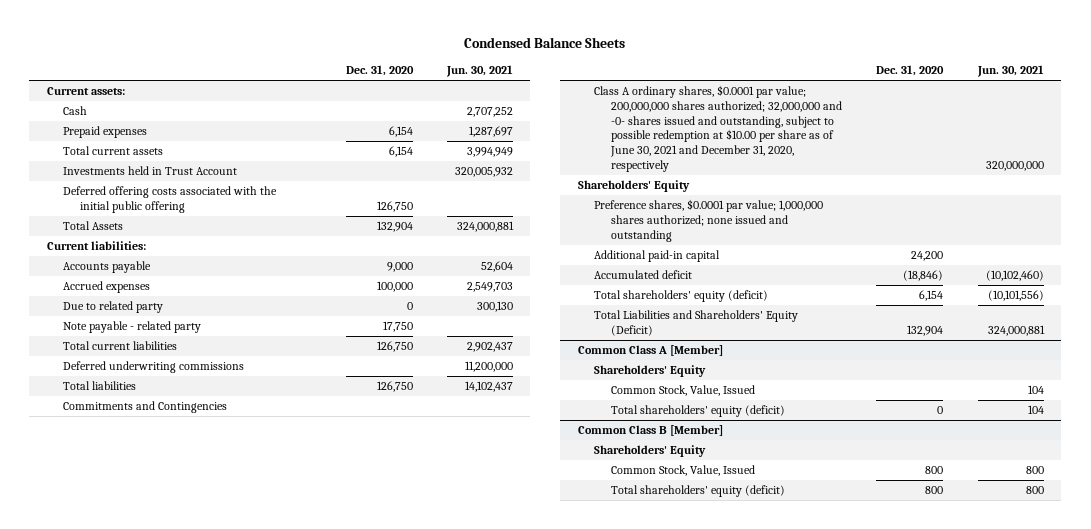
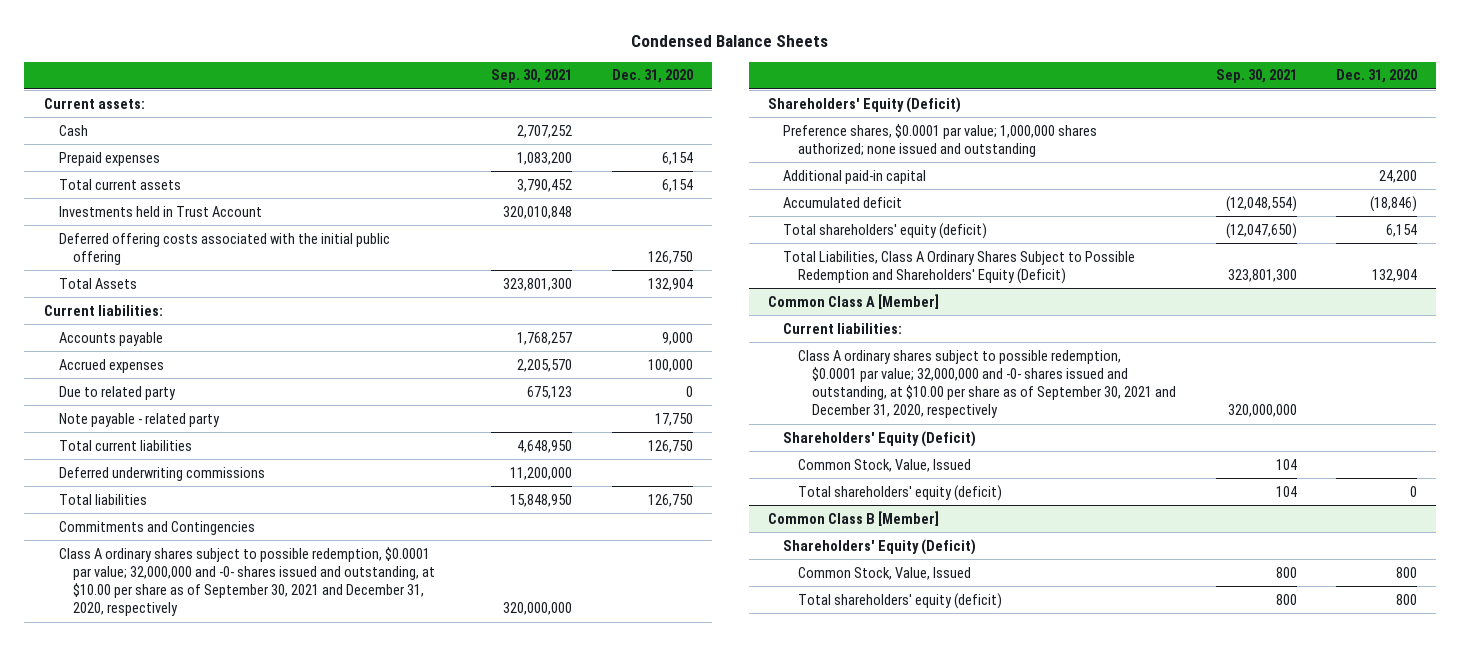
- | Dec. 31, 2020 | Jun. 30, 2021
+ | Sep. 30, 2021 | Dec. 31, 2020
- Class A ordinary shares, $0.0001 par value; 200,000,000 shares authorized; 32,000,000 and -0- shares issued and outstanding, subject to possible redemption at $10.00 per share as of June 30, 2021 and December 31, 2020, respectively | | 320,000,000
- Shareholders' Equity
+ Class A ordinary shares subject to possible redemption, $0.0001 par value; 32,000,000 and -0- shares issued and outstanding, at $10.00 per share as of September 30, 2021 and December 31, 2020, respectively | 320,000,000 |
+ Shareholders' Equity (Deficit)
- Total Liabilities and Shareholders' Equity (Deficit) | 132,904 | 324,000,881
+ Total Liabilities, Class A Ordinary Shares Subject to Possible Redemption and Shareholders' Equity (Deficit) | 323,801,300 | 132,904
@ Common Class A [Member]
- Shareholders' Equity
+ Current liabilities:
+ Class A ordinary shares subject to possible redemption, $0.0001 par value; 32,000,000 and -0- shares issued and outstanding, at $10.00 per share as of September 30, 2021 and December 31, 2020, respectively | 320,000,000 |
+ Shareholders' Equity (Deficit)
@ Common Class B [Member]
- Shareholders' Equity
+ Shareholders' Equity (Deficit)

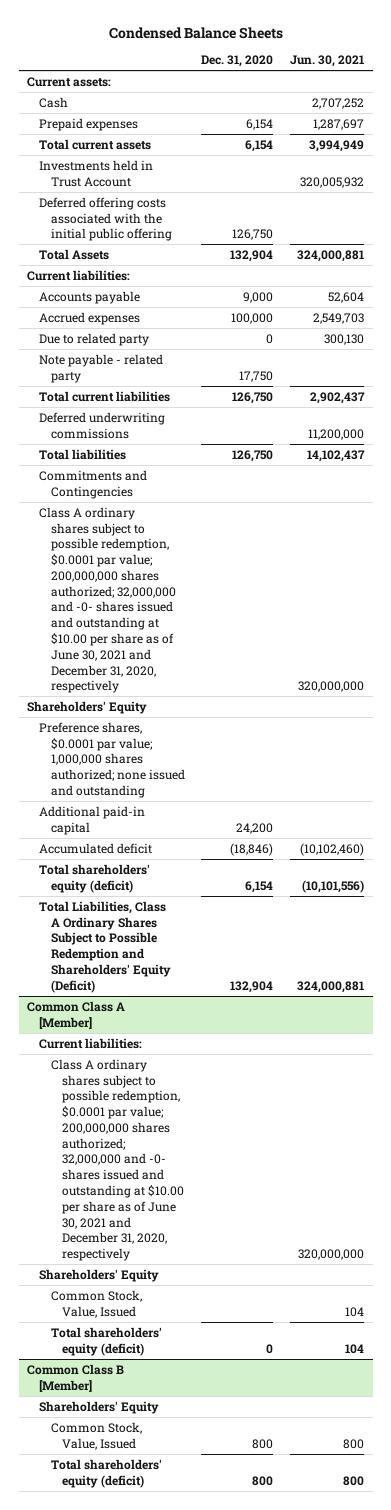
- | Sep. 30, 2021 | Dec. 31, 2020
+ | Dec. 31, 2020 | Jun. 30, 2021
- Class A ordinary shares subject to possible redemption, $0.0001 par value; 32,000,000 and -0- shares issued and outstanding, at $10.00 per share as of September 30, 2021 and December 31, 2020, respectively | 320,000,000 |
- Shareholders' Equity (Deficit)
+ Class A ordinary shares subject to possible redemption, $0.0001 par value; 200,000,000 shares authorized; 32,000,000 and -0- shares issued and outstanding at $10.00 per share as of June 30, 2021 and December 31, 2020, respectively | | 320,000,000
+ Shareholders' Equity
@ Common Class A [Member]
- Class A ordinary shares subject to possible redemption, $0.0001 par value; 32,000,000 and -0- shares issued and outstanding, at $10.00 per share as of September 30, 2021 and December 31, 2020, respectively | 320,000,000 |
- Shareholders' Equity (Deficit)
+ Class A ordinary shares subject to possible redemption, $0.0001 par value; 200,000,000 shares authorized; 32,000,000 and -0- shares issued and outstanding at $10.00 per share as of June 30, 2021 and December 31, 2020, respectively | | 320,000,000
+ Shareholders' Equity
@ Common Class B [Member]
- Shareholders' Equity (Deficit)
+ Shareholders' Equity

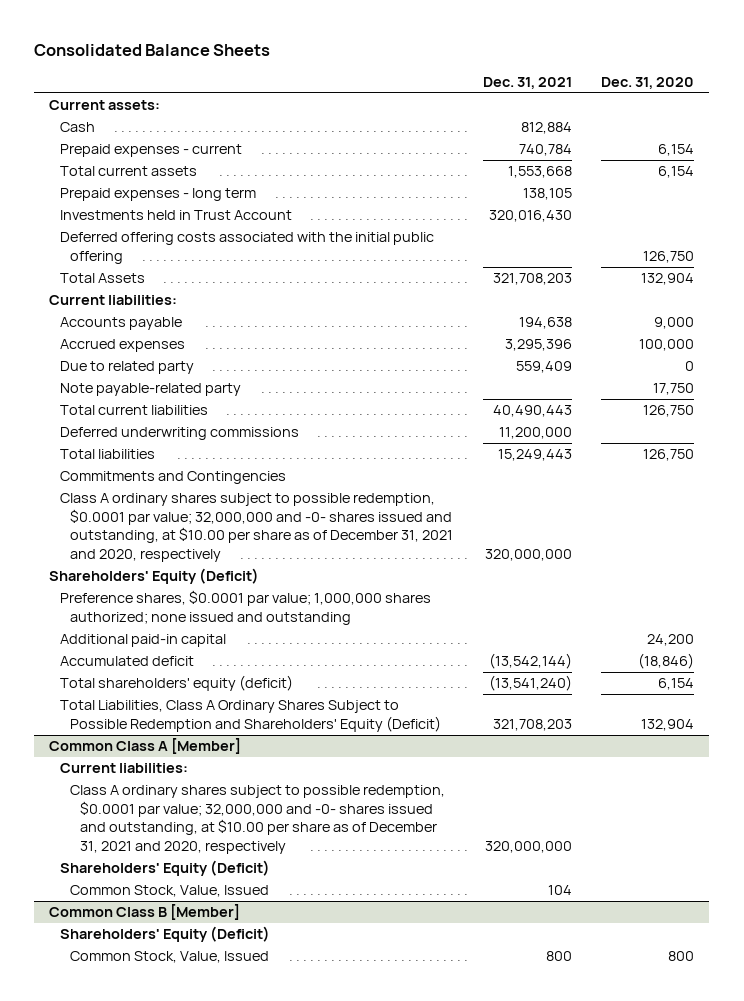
- Condensed Balance Sheets
+ Consolidated Balance Sheets
- | Dec. 31, 2020 | Jun. 30, 2021
+ | Dec. 31, 2021 | Dec. 31, 2020
- Prepaid expenses | 6,154 | 1,287,697
+ Prepaid expenses - current | 740,784 | 6,154
+ Prepaid expenses - long term | 138,105 |
- Note payable - related party | 17,750 |
+ Note payable-related party | | 17,750
- Class A ordinary shares subject to possible redemption, $0.0001 par value; 200,000,000 shares authorized; 32,000,000 and -0- shares issued and outstanding at $10.00 per share as of June 30, 2021 and December 31, 2020, respectively | | 320,000,000
- Shareholders' Equity
+ Class A ordinary shares subject to possible redemption, $0.0001 par value; 32,000,000 and -0- shares issued and outstanding, at $10.00 per share as of December 31, 2021 and 2020, respectively | 320,000,000 |
+ Shareholders' Equity (Deficit)
@ Common Class A [Member]
- Class A ordinary shares subject to possible redemption, $0.0001 par value; 200,000,000 shares authorized; 32,000,000 and -0- shares issued and outstanding at $10.00 per share as of June 30, 2021 and December 31, 2020, respectively | | 320,000,000
- Shareholders' Equity
+ Class A ordinary shares subject to possible redemption, $0.0001 par value; 32,000,000 and -0- shares issued and outstanding, at $10.00 per share as of December 31, 2021 and 2020, respectively | 320,000,000 |
+ Shareholders' Equity (Deficit)
- Total shareholders' equity (deficit) | 0 | 104
@ Common Class B [Member]
- Shareholders' Equity
+ Shareholders' Equity (Deficit)
- Total shareholders' equity (deficit) | 800 | 800

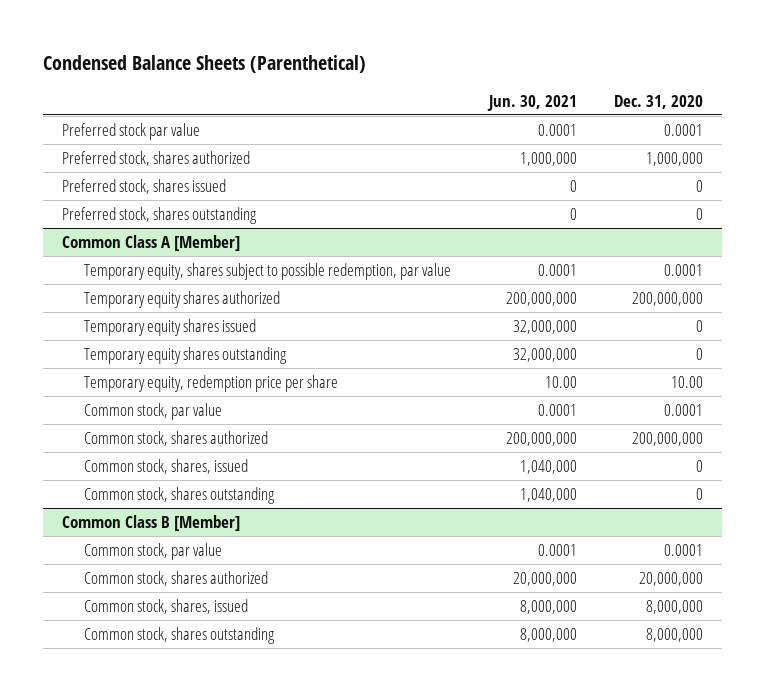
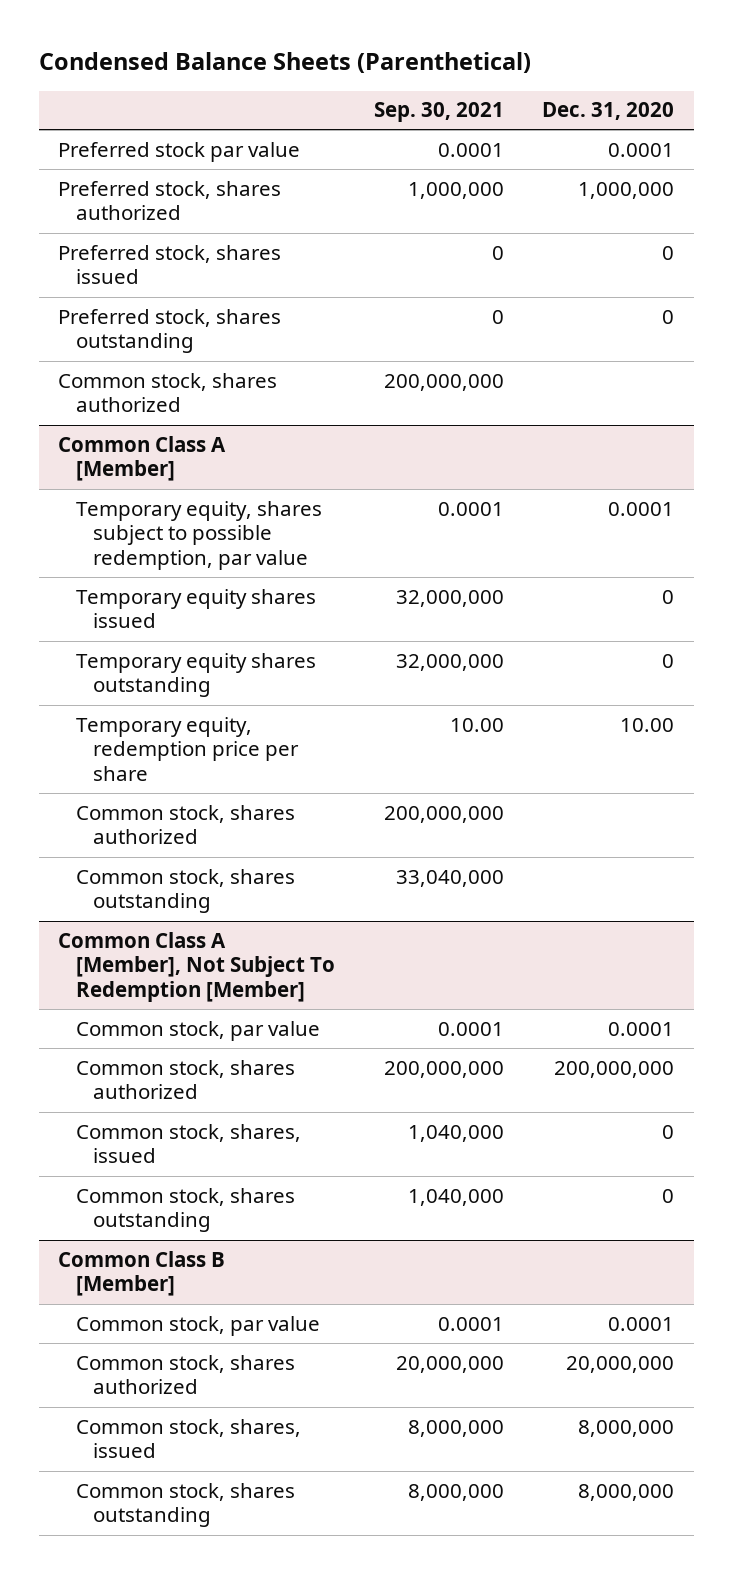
- | Jun. 30, 2021 | Dec. 31, 2020
+ | Sep. 30, 2021 | Dec. 31, 2020
+ Common stock, shares authorized | 200,000,000 |
@ Common Class A [Member]
- Temporary equity shares authorized | 200,000,000 | 200,000,000
+ Common stock, shares authorized | 200,000,000 |
+ Common stock, shares outstanding | 33,040,000 |
+ Common Class A [Member], Not Subject To Redemption [Member]

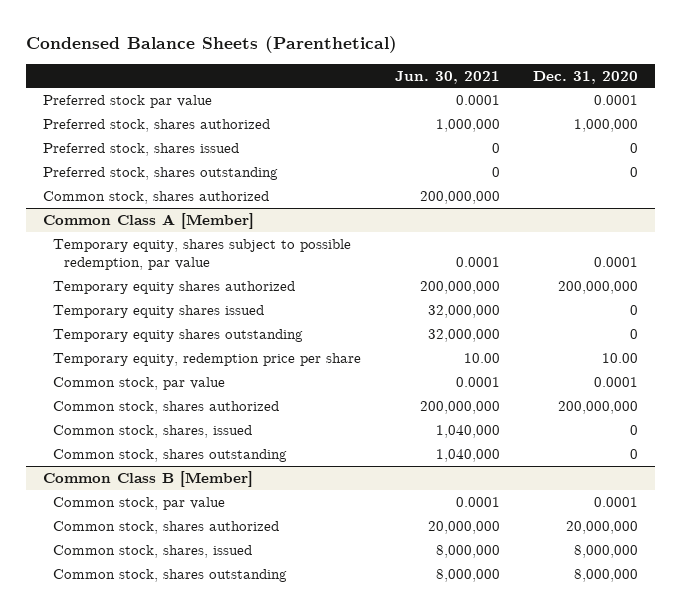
- | Sep. 30, 2021 | Dec. 31, 2020
+ | Jun. 30, 2021 | Dec. 31, 2020
@ Common Class A [Member]
+ Temporary equity shares authorized | 200,000,000 | 200,000,000
- Common stock, shares authorized | 200,000,000 |
- Common stock, shares outstanding | 33,040,000 |
- Common Class A [Member], Not Subject To Redemption [Member]

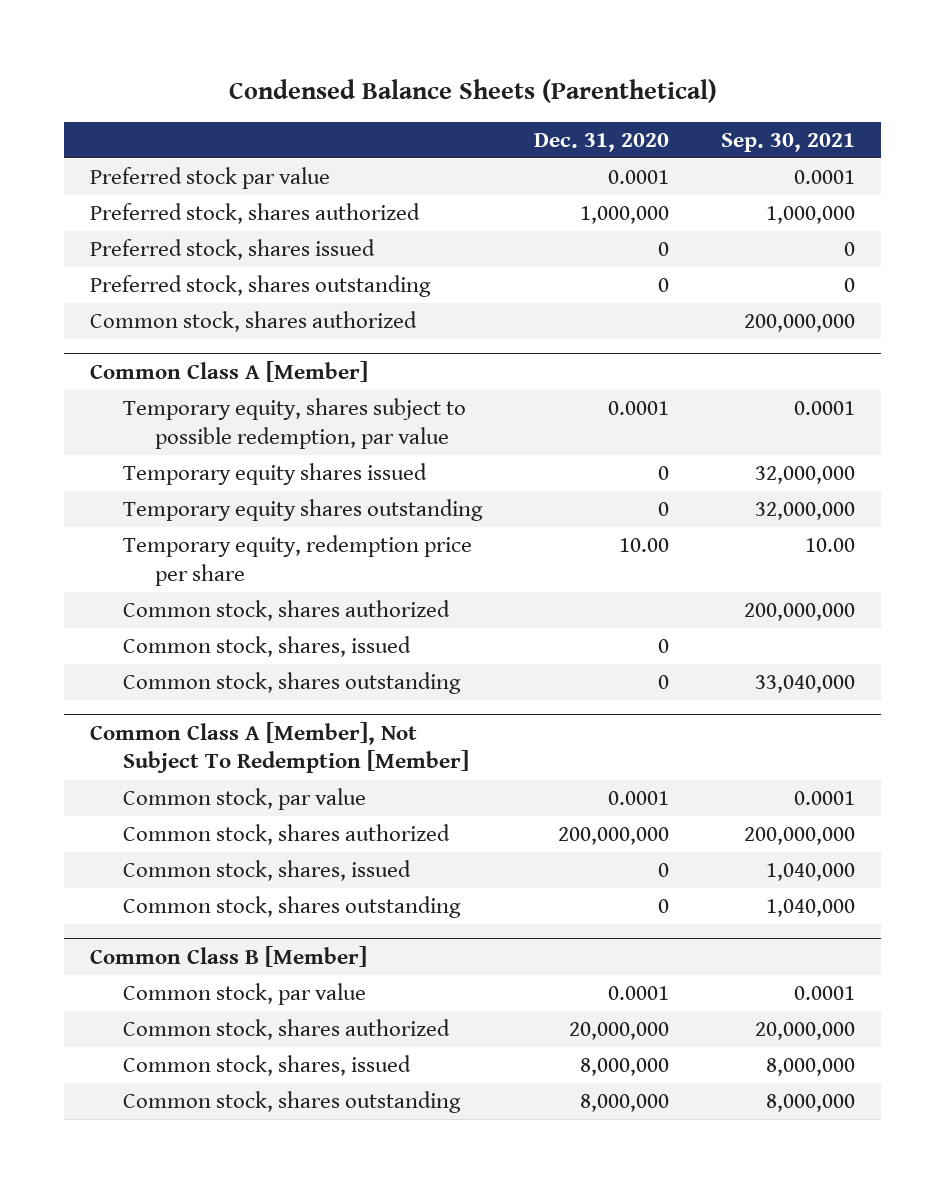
- | Jun. 30, 2021 | Dec. 31, 2020
+ | Dec. 31, 2020 | Sep. 30, 2021
@ Common Class A [Member]
- Temporary equity shares authorized | 200,000,000 | 200,000,000
+ Common stock, shares authorized | | 200,000,000
+ Common stock, shares, issued | 0 |
+ Common stock, shares outstanding | 0 | 33,040,000
+ Common Class A [Member], Not Subject To Redemption [Member]

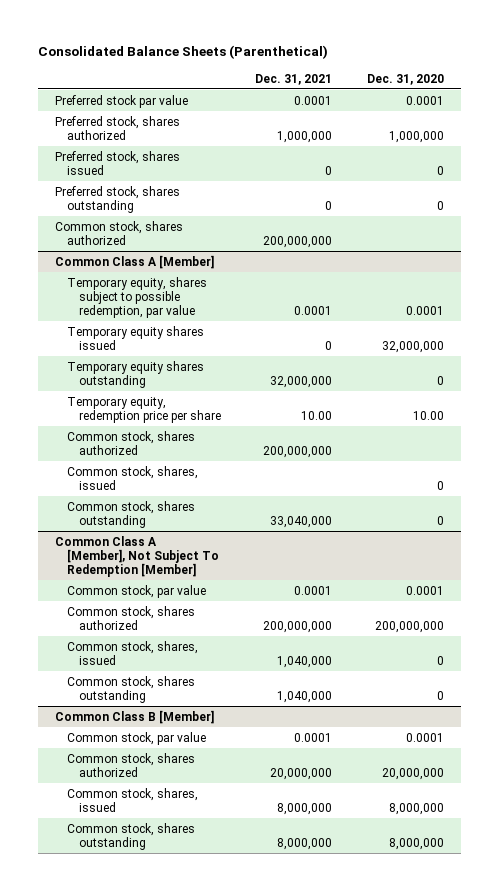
- Condensed Balance Sheets (Parenthetical)
+ Consolidated Balance Sheets (Parenthetical)
- | Dec. 31, 2020 | Sep. 30, 2021
+ | Dec. 31, 2021 | Dec. 31, 2020
@ Common Class A [Member]
- Temporary equity shares issued | 0 | 32,000,000
+ Temporary equity shares issued | 0 | 32,000,000

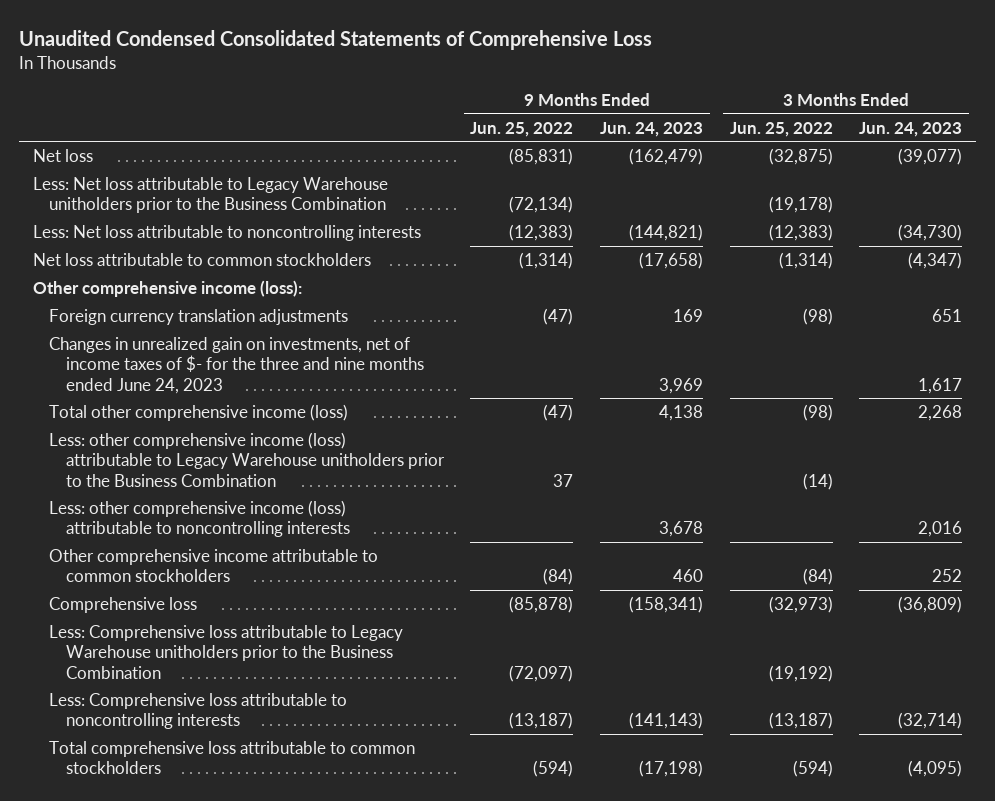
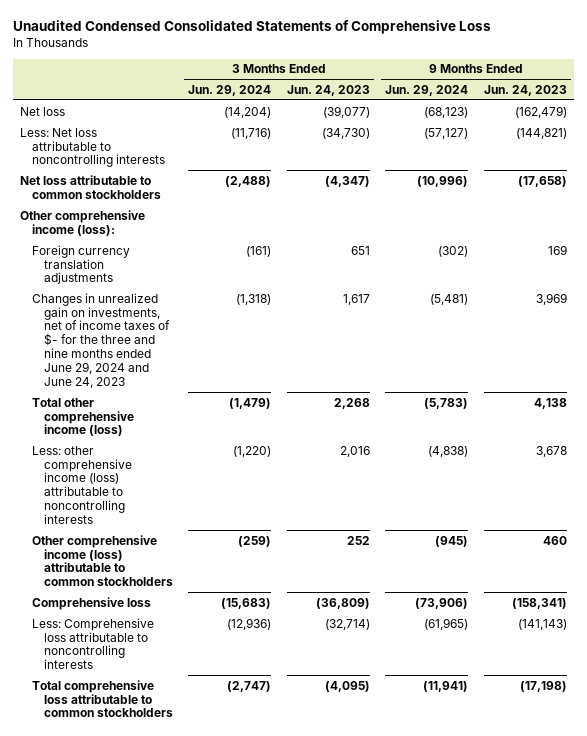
- | 9 Months Ended Jun. 25, 2022 | 9 Months Ended Jun. 24, 2023 | 3 Months Ended Jun. 25, 2022 | 3 Months Ended Jun. 24, 2023
+ | 3 Months Ended Jun. 29, 2024 | 3 Months Ended Jun. 24, 2023 | 9 Months Ended Jun. 29, 2024 | 9 Months Ended Jun. 24, 2023
- Less: Net loss attributable to Legacy Warehouse unitholders prior to the Business Combination | (72,134) | | (19,178) |
- Changes in unrealized gain on investments, net of income taxes of $- for the three and nine months ended June 24, 2023 | | 3,969 | | 1,617
+ Changes in unrealized gain on investments, net of income taxes of $- for the three and nine months ended June 29, 2024 and June 24, 2023 | (1,318) | 1,617 | (5,481) | 3,969
- Less: other comprehensive income (loss) attributable to Legacy Warehouse unitholders prior to the Business Combination | 37 | | (14) |
- Other comprehensive income attributable to common stockholders | (84) | 460 | (84) | 252
+ Other comprehensive income (loss) attributable to common stockholders | (259) | 252 | (945) | 460
- Less: Comprehensive loss attributable to Legacy Warehouse unitholders prior to the Business Combination | (72,097) | | (19,192) |

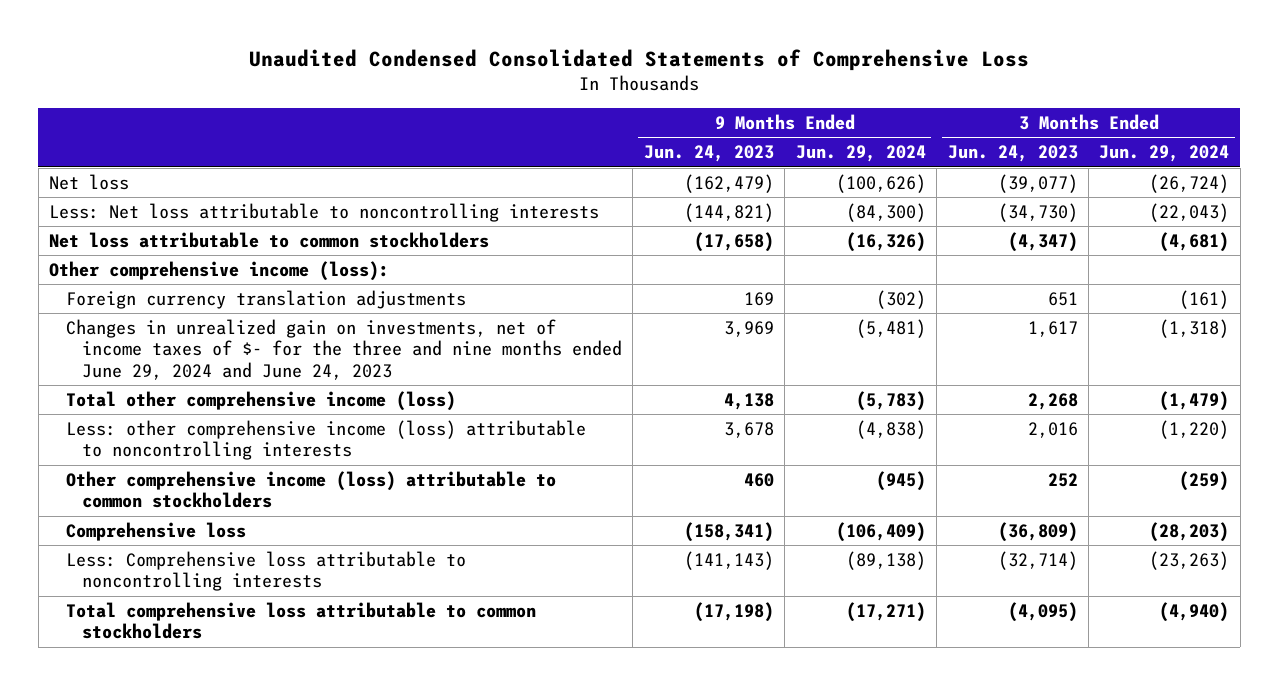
- | 3 Months Ended Jun. 29, 2024 | 3 Months Ended Jun. 24, 2023 | 9 Months Ended Jun. 29, 2024 | 9 Months Ended Jun. 24, 2023
+ | 9 Months Ended Jun. 24, 2023 | 9 Months Ended Jun. 29, 2024 | 3 Months Ended Jun. 24, 2023 | 3 Months Ended Jun. 29, 2024
- Net loss | (14,204) | (39,077) | (68,123) | (162,479)
- Less: Net loss attributable to noncontrolling interests | (11,716) | (34,730) | (57,127) | (144,821)
- Net loss attributable to common stockholders | (2,488) | (4,347) | (10,996) | (17,658)
+ Net loss | (162,479) | (100,626) | (39,077) | (26,724)
+ Less: Net loss attributable to noncontrolling interests | (144,821) | (84,300) | (34,730) | (22,043)
+ Net loss attributable to common stockholders | (17,658) | (16,326) | (4,347) | (4,681)
- Comprehensive loss | (15,683) | (36,809) | (73,906) | (158,341)
- Less: Comprehensive loss attributable to noncontrolling interests | (12,936) | (32,714) | (61,965) | (141,143)
- Total comprehensive loss attributable to common stockholders | (2,747) | (4,095) | (11,941) | (17,198)
+ Comprehensive loss | (158,341) | (106,409) | (36,809) | (28,203)
+ Less: Comprehensive loss attributable to noncontrolling interests | (141,143) | (89,138) | (32,714) | (23,263)
+ Total comprehensive loss attributable to common stockholders | (17,198) | (17,271) | (4,095) | (4,940)

